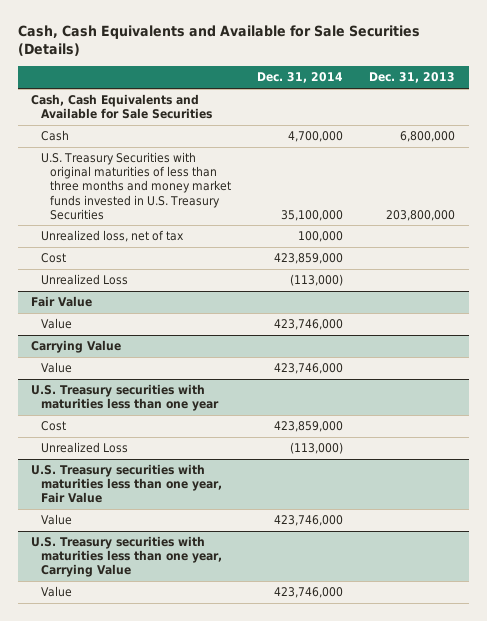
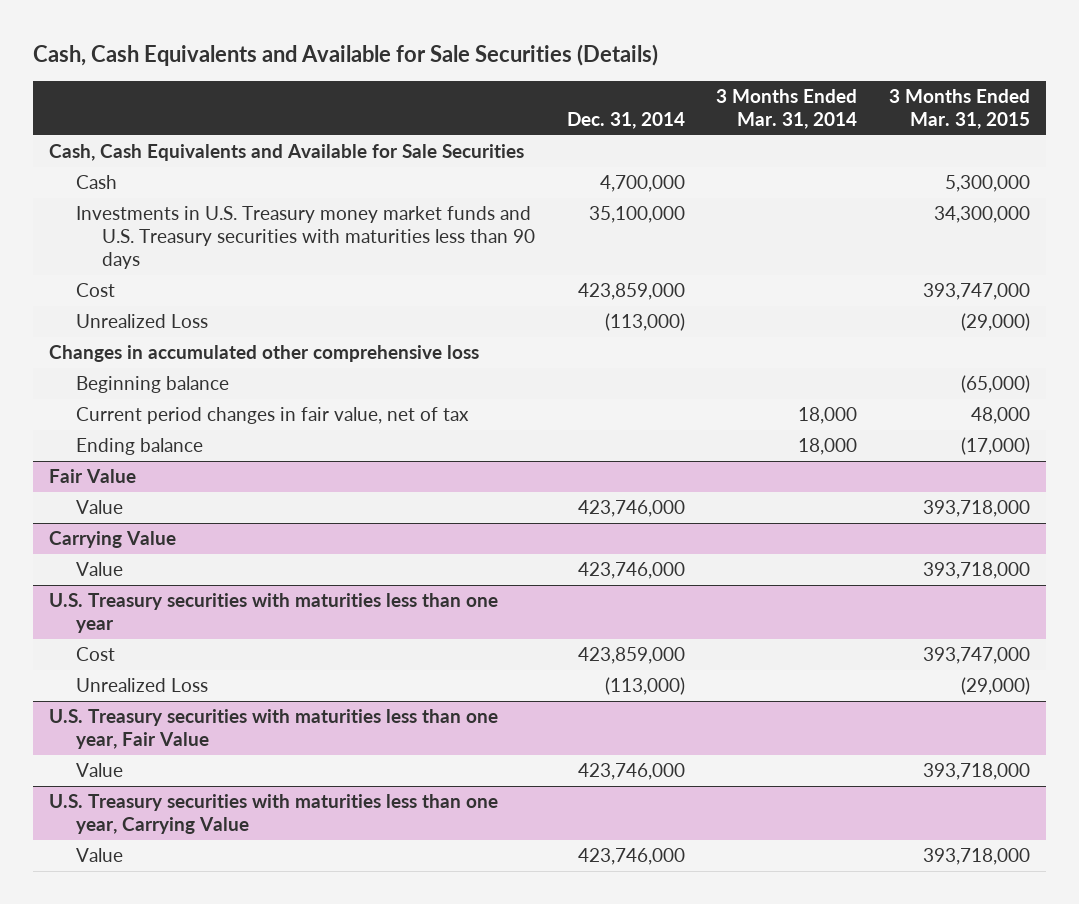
- | Dec. 31, 2014 | Dec. 31, 2013
+ | Dec. 31, 2014 | 3 Months Ended Mar. 31, 2014 | 3 Months Ended Mar. 31, 2015
- U.S. Treasury Securities with original maturities of less than three months and money market funds invested in U.S. Treasury Securities | 35,100,000 | 203,800,000
- Unrealized loss, net of tax | 100,000 |
+ Investments in U.S. Treasury money market funds and U.S. Treasury securities with maturities less than 90 days | 35,100,000 | | 34,300,000
+ Changes in accumulated other comprehensive loss
+ Beginning balance | | | (65,000)
+ Current period changes in fair value, net of tax | | 18,000 | 48,000
+ Ending balance | | 18,000 | (17,000)

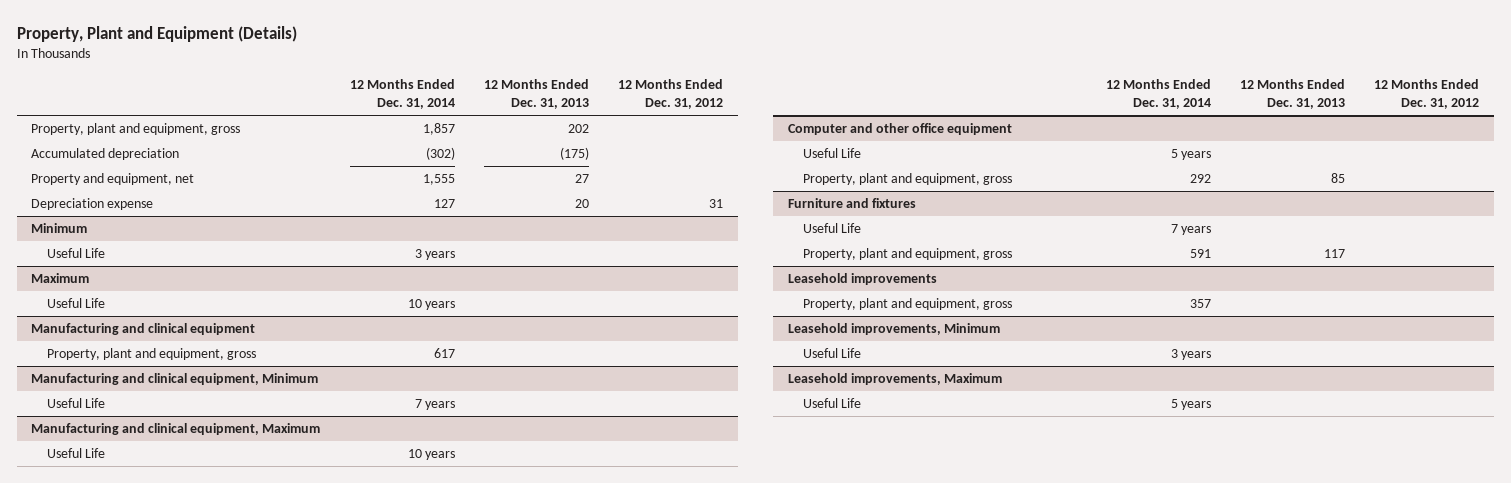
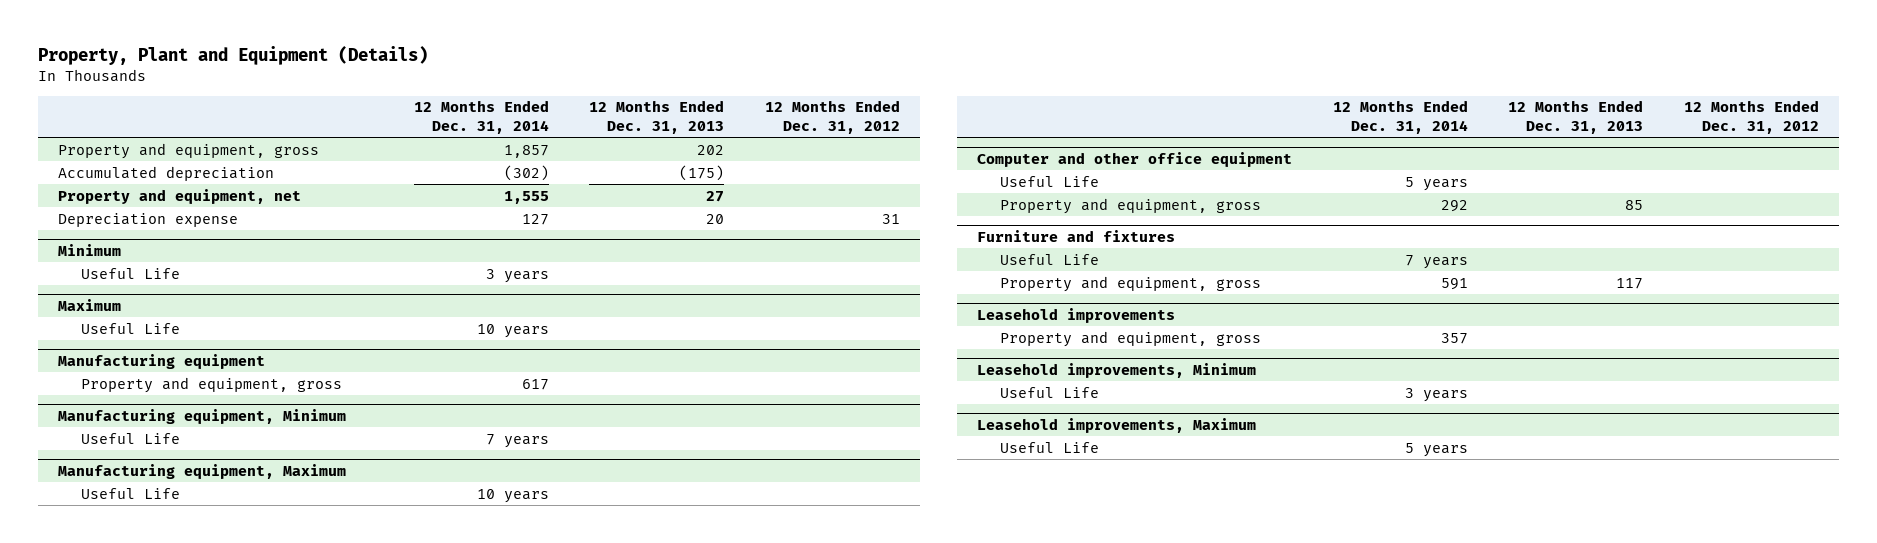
- Property, plant and equipment, gross | 1,857 | 202 |
+ Property and equipment, gross | 1,857 | 202 |
- Manufacturing and clinical equipment
- Property, plant and equipment, gross | 617 | |
- Manufacturing and clinical equipment, Minimum
+ Manufacturing equipment
+ Property and equipment, gross | 617 | |
+ Manufacturing equipment, Minimum
- Manufacturing and clinical equipment, Maximum
+ Manufacturing equipment, Maximum
@ Computer and other office equipment
- Property, plant and equipment, gross | 292 | 85 |
+ Property and equipment, gross | 292 | 85 |
@ Furniture and fixtures
- Property, plant and equipment, gross | 591 | 117 |
+ Property and equipment, gross | 591 | 117 |
@ Leasehold improvements
- Property, plant and equipment, gross | 357 | |
+ Property and equipment, gross | 357 | |

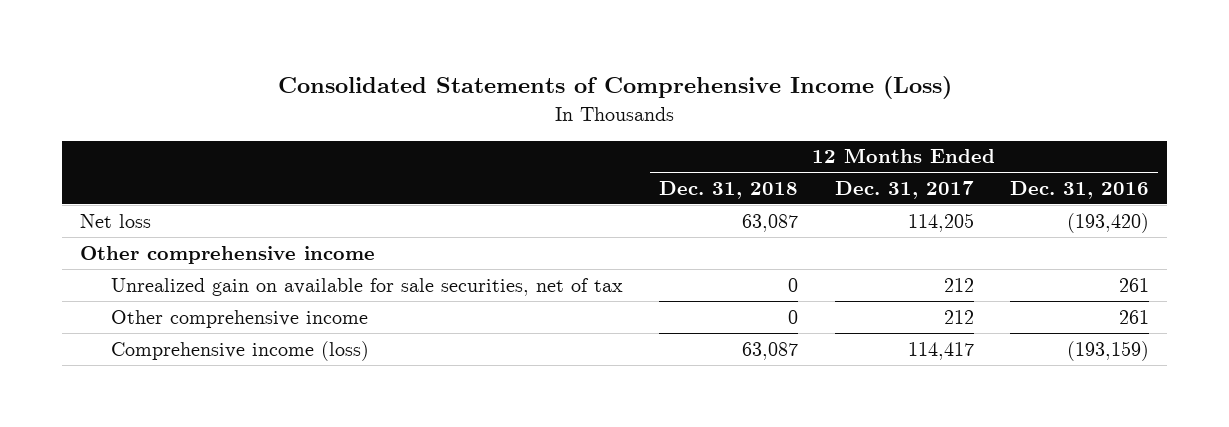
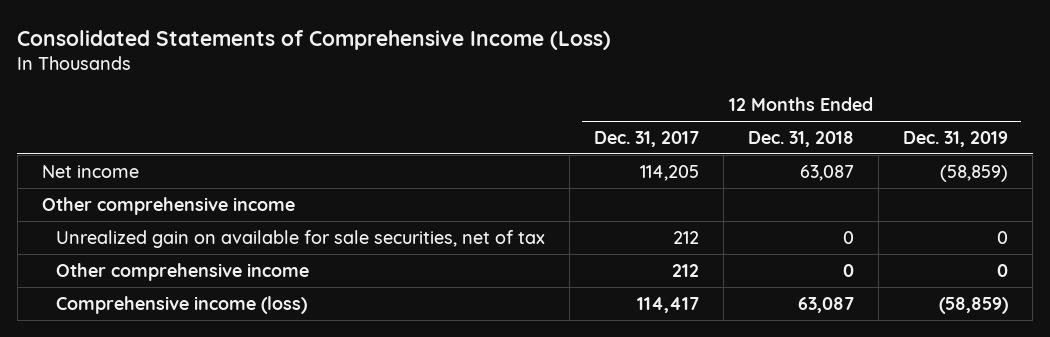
- | 12 Months Ended Dec. 31, 2018 | 12 Months Ended Dec. 31, 2017 | 12 Months Ended Dec. 31, 2016
+ | 12 Months Ended Dec. 31, 2017 | 12 Months Ended Dec. 31, 2018 | 12 Months Ended Dec. 31, 2019
- Net loss | 63,087 | 114,205 | (193,420)
+ Net income | 114,205 | 63,087 | (58,859)

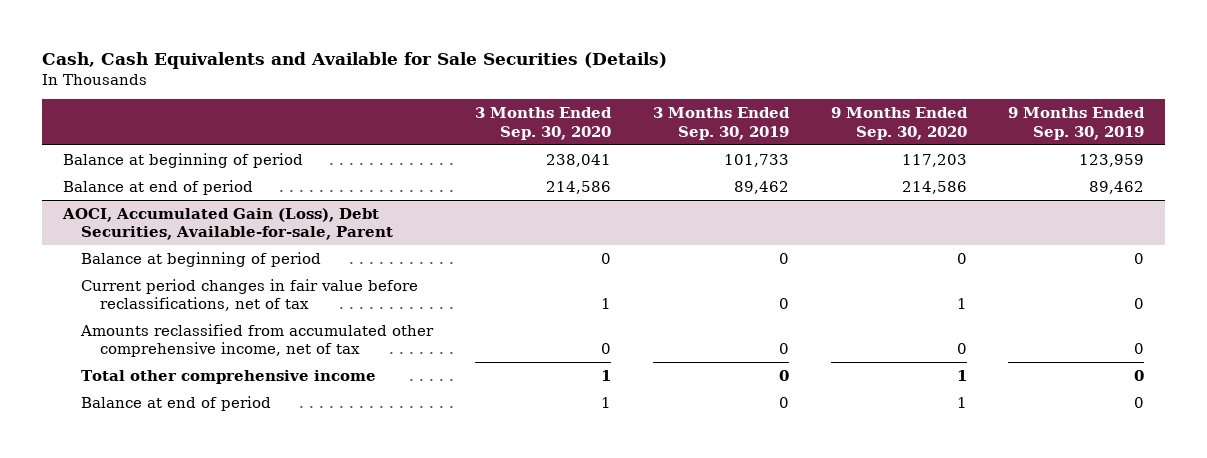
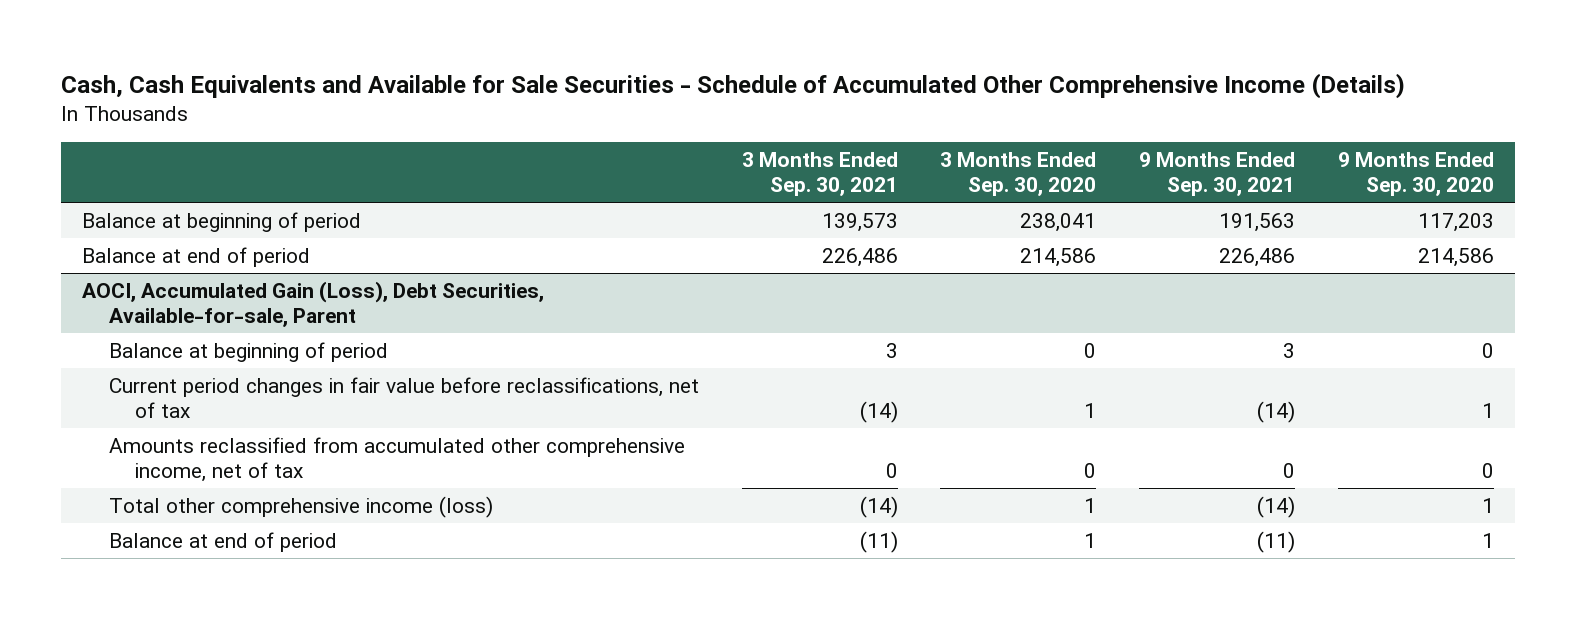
- Cash, Cash Equivalents and Available for Sale Securities (Details)
+ Cash, Cash Equivalents and Available for Sale Securities - Schedule of Accumulated Other Comprehensive Income (Details)
- | 3 Months Ended Sep. 30, 2020 | 3 Months Ended Sep. 30, 2019 | 9 Months Ended Sep. 30, 2020 | 9 Months Ended Sep. 30, 2019
+ | 3 Months Ended Sep. 30, 2021 | 3 Months Ended Sep. 30, 2020 | 9 Months Ended Sep. 30, 2021 | 9 Months Ended Sep. 30, 2020
@ AOCI, Accumulated Gain (Loss), Debt Securities, Available-for-sale, Parent
- Total other comprehensive income | 1 | 0 | 1 | 0
+ Total other comprehensive income (loss) | (14) | 1 | (14) | 1

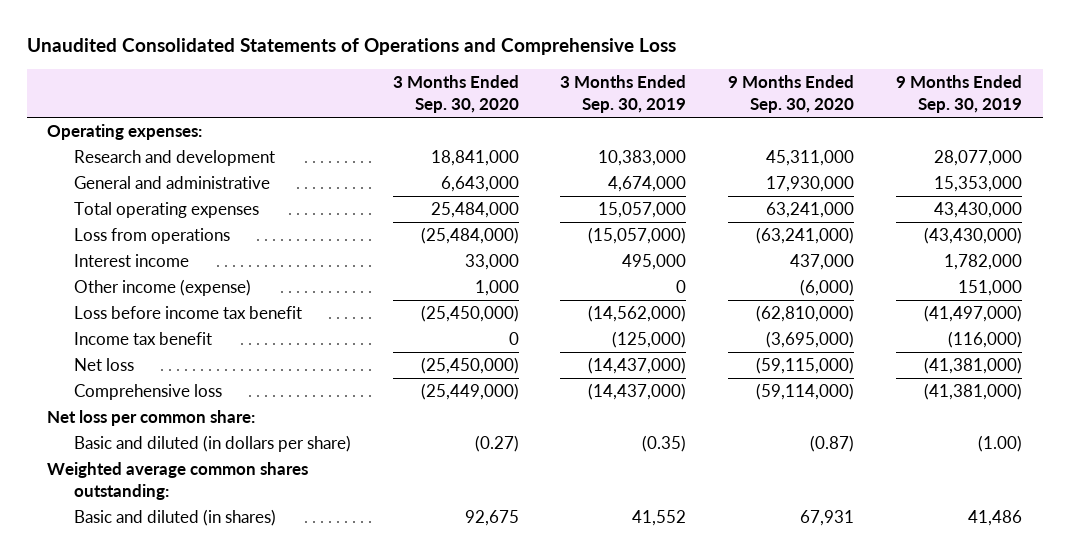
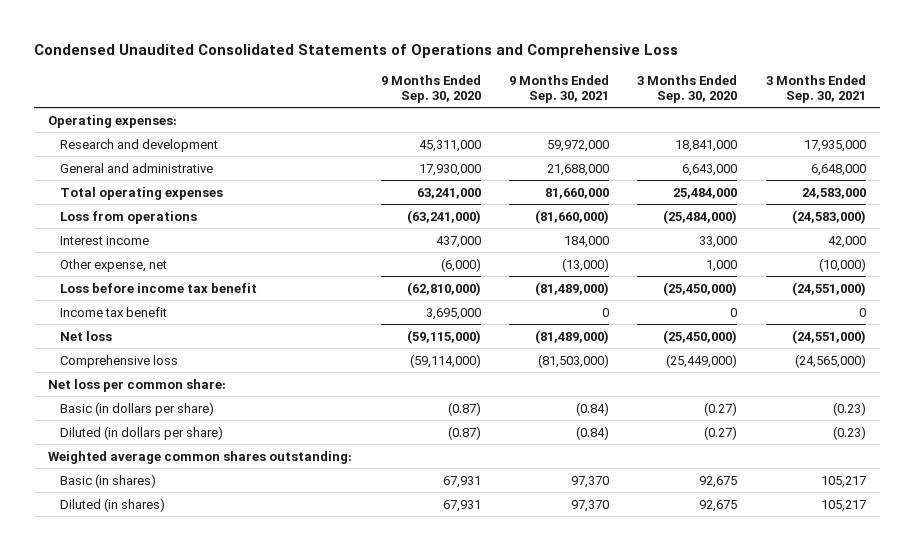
- Unaudited Consolidated Statements of Operations and Comprehensive Loss
+ Condensed Unaudited Consolidated Statements of Operations and Comprehensive Loss
- | 3 Months Ended Sep. 30, 2020 | 3 Months Ended Sep. 30, 2019 | 9 Months Ended Sep. 30, 2020 | 9 Months Ended Sep. 30, 2019
+ | 9 Months Ended Sep. 30, 2020 | 9 Months Ended Sep. 30, 2021 | 3 Months Ended Sep. 30, 2020 | 3 Months Ended Sep. 30, 2021
- Other income (expense) | 1,000 | 0 | (6,000) | 151,000
+ Other expense, net | (6,000) | (13,000) | 1,000 | (10,000)
- Income tax benefit | 0 | (125,000) | (3,695,000) | (116,000)
+ Income tax benefit | 3,695,000 | 0 | 0 | 0
- Basic and diluted (in dollars per share) | (0.27) | (0.35) | (0.87) | (1.00)
+ Basic (in dollars per share) | (0.87) | (0.84) | (0.27) | (0.23)
+ Diluted (in dollars per share) | (0.87) | (0.84) | (0.27) | (0.23)
- Basic and diluted (in shares) | 92,675 | 41,552 | 67,931 | 41,486
+ Basic (in shares) | 67,931 | 97,370 | 92,675 | 105,217
+ Diluted (in shares) | 67,931 | 97,370 | 92,675 | 105,217

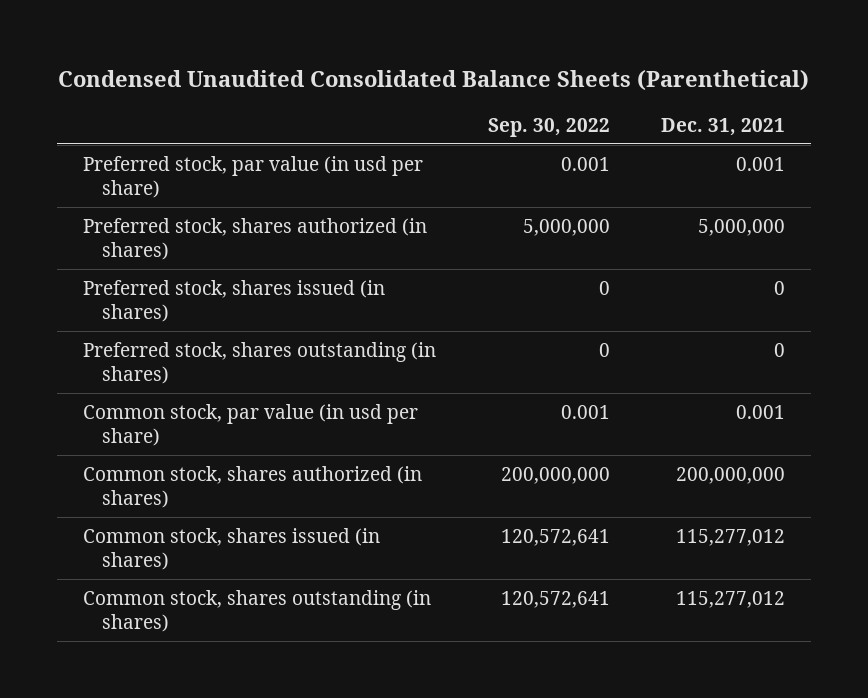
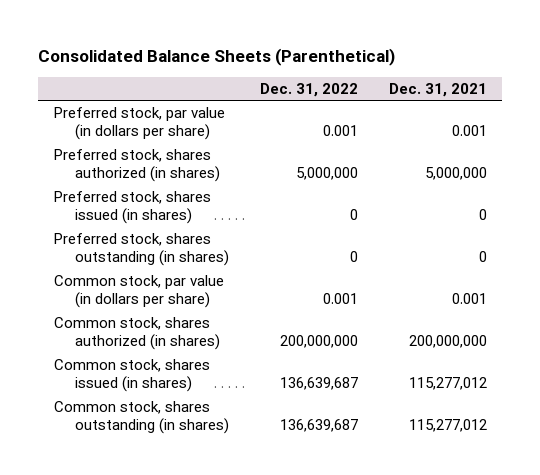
- Condensed Unaudited Consolidated Balance Sheets (Parenthetical)
+ Consolidated Balance Sheets (Parenthetical)
- | Sep. 30, 2022 | Dec. 31, 2021
+ | Dec. 31, 2022 | Dec. 31, 2021
- Preferred stock, par value (in usd per share) | 0.001 | 0.001
+ Preferred stock, par value (in dollars per share) | 0.001 | 0.001
- Common stock, par value (in usd per share) | 0.001 | 0.001
+ Common stock, par value (in dollars per share) | 0.001 | 0.001

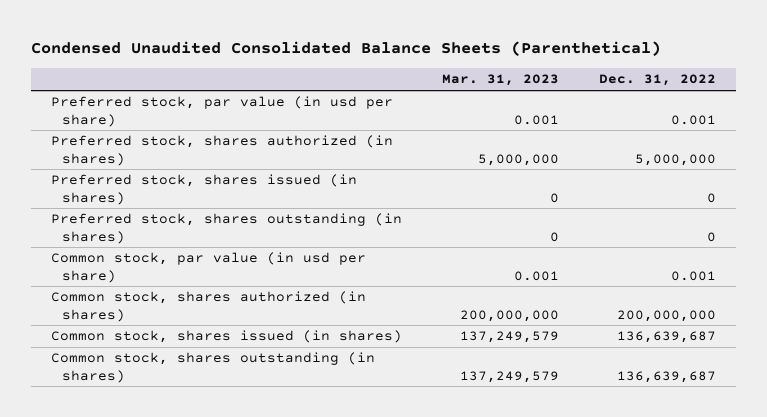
- Consolidated Balance Sheets (Parenthetical)
+ Condensed Unaudited Consolidated Balance Sheets (Parenthetical)
- | Dec. 31, 2022 | Dec. 31, 2021
+ | Mar. 31, 2023 | Dec. 31, 2022
- Preferred stock, par value (in dollars per share) | 0.001 | 0.001
+ Preferred stock, par value (in usd per share) | 0.001 | 0.001
- Common stock, par value (in dollars per share) | 0.001 | 0.001
+ Common stock, par value (in usd per share) | 0.001 | 0.001

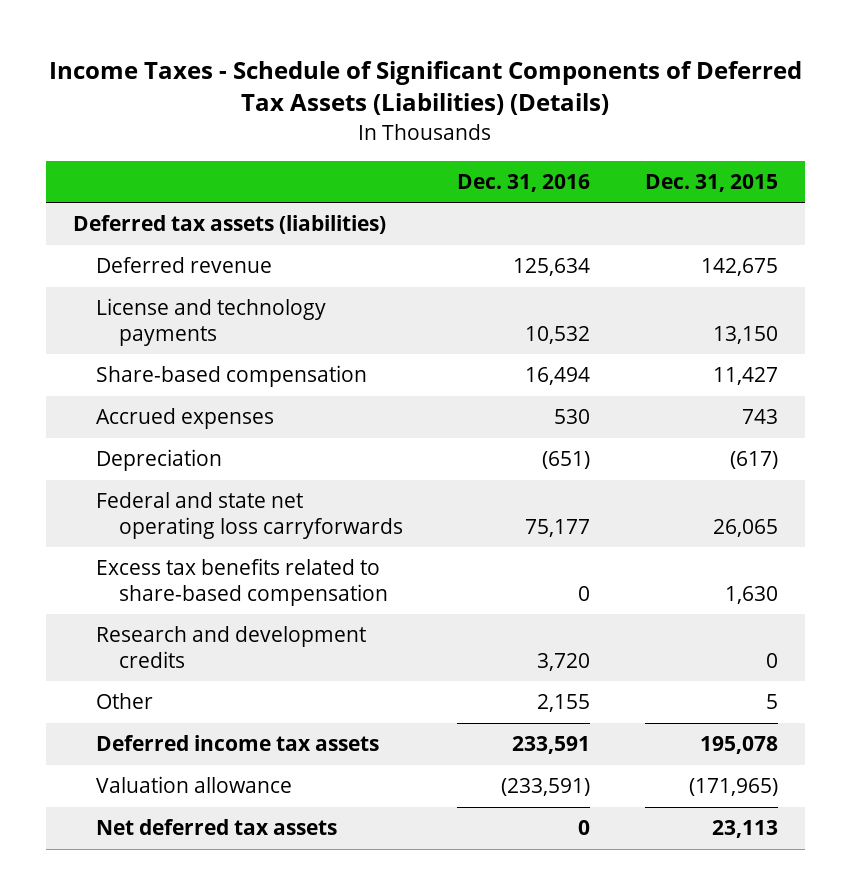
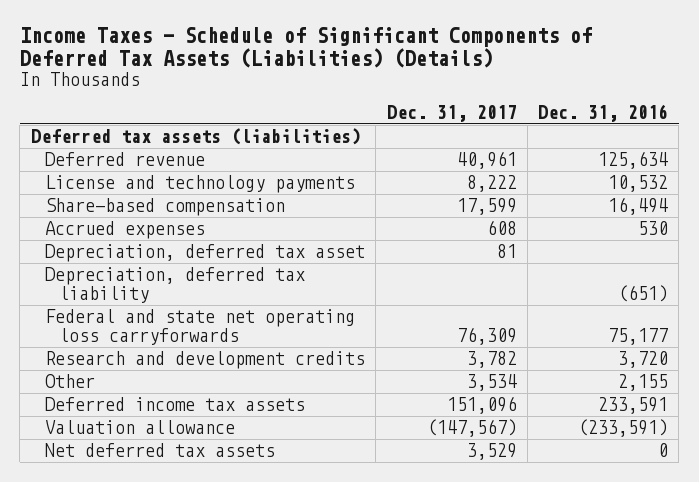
- | Dec. 31, 2016 | Dec. 31, 2015
+ | Dec. 31, 2017 | Dec. 31, 2016
- Depreciation | (651) | (617)
+ Depreciation, deferred tax asset | 81 |
+ Depreciation, deferred tax liability | | (651)
- Excess tax benefits related to share-based compensation | 0 | 1,630

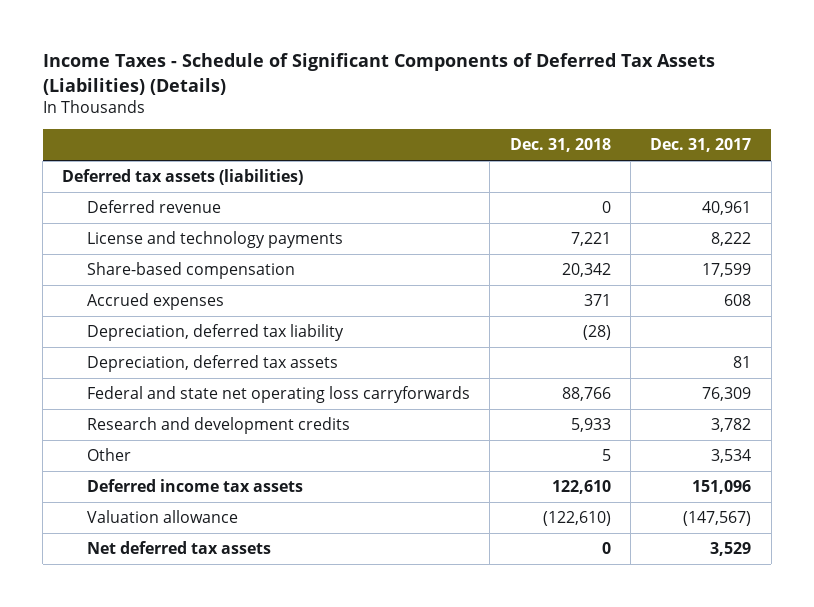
- | Dec. 31, 2017 | Dec. 31, 2016
+ | Dec. 31, 2018 | Dec. 31, 2017
- Depreciation, deferred tax asset | 81 |
+ Depreciation, deferred tax assets | | 81

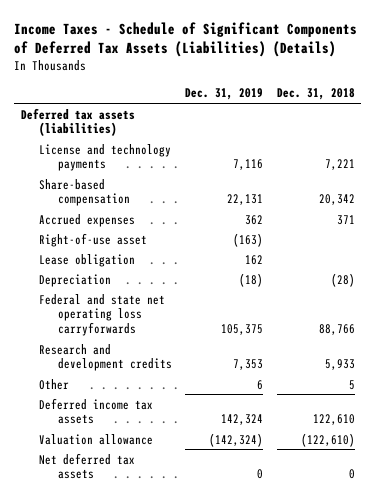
- | Dec. 31, 2018 | Dec. 31, 2017
+ | Dec. 31, 2019 | Dec. 31, 2018
- Deferred revenue | 0 | 40,961
- Depreciation, deferred tax liability | (28) |
- Depreciation, deferred tax assets | | 81
+ Right-of-use asset | (163) |
+ Lease obligation | 162 |
+ Depreciation | (18) | (28)

